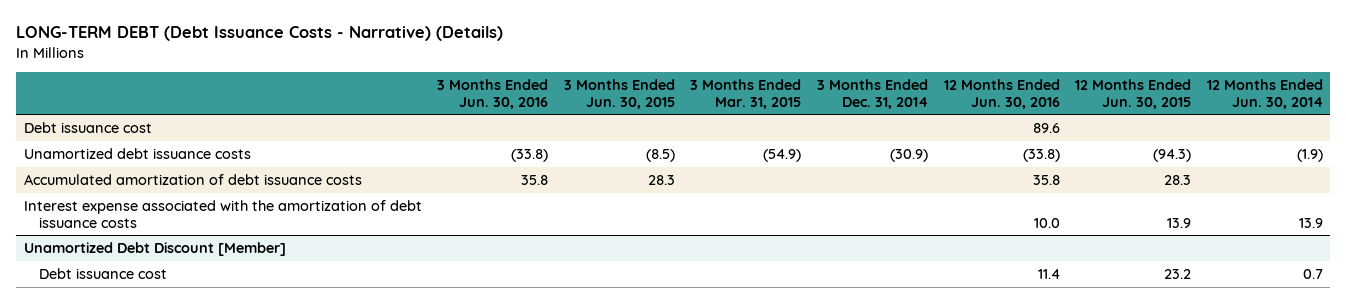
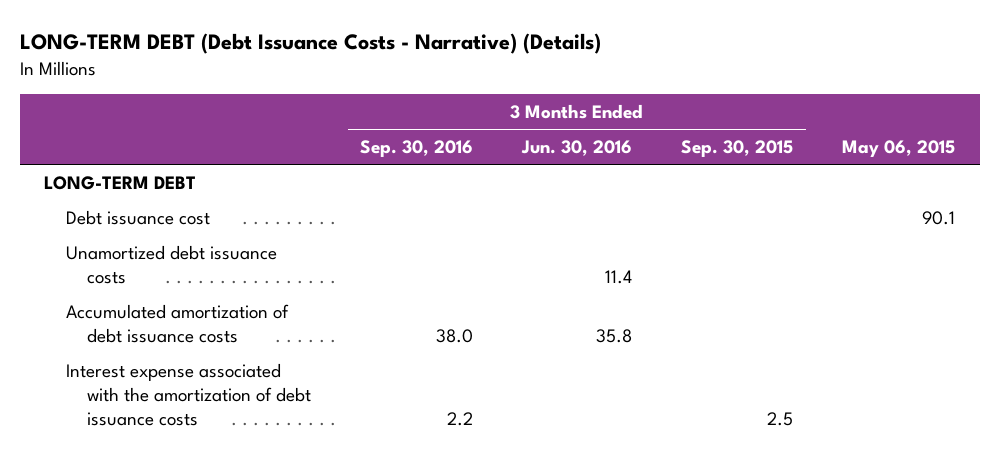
- | 3 Months Ended Jun. 30, 2016 | 3 Months Ended Jun. 30, 2015 | 3 Months Ended Mar. 31, 2015 | 3 Months Ended Dec. 31, 2014 | 12 Months Ended Jun. 30, 2016 | 12 Months Ended Jun. 30, 2015 | 12 Months Ended Jun. 30, 2014
+ | 3 Months Ended Sep. 30, 2016 | 3 Months Ended Jun. 30, 2016 | 3 Months Ended Sep. 30, 2015 | May 06, 2015
+ LONG-TERM DEBT
- Unamortized debt issuance costs | (33.8) | (8.5) | (54.9) | (30.9) | (33.8) | (94.3) | (1.9)
+ Unamortized debt issuance costs | | 11.4 | |
- Unamortized Debt Discount [Member]
- Debt issuance cost | | | | | 11.4 | 23.2 | 0.7

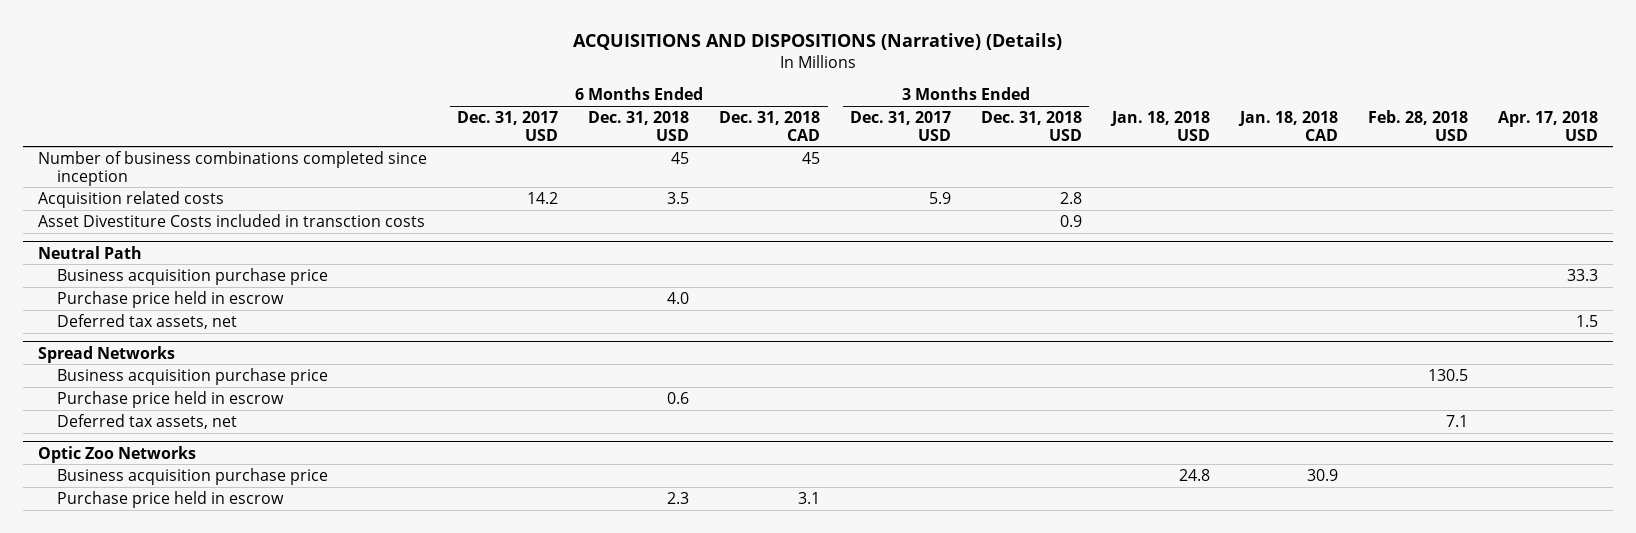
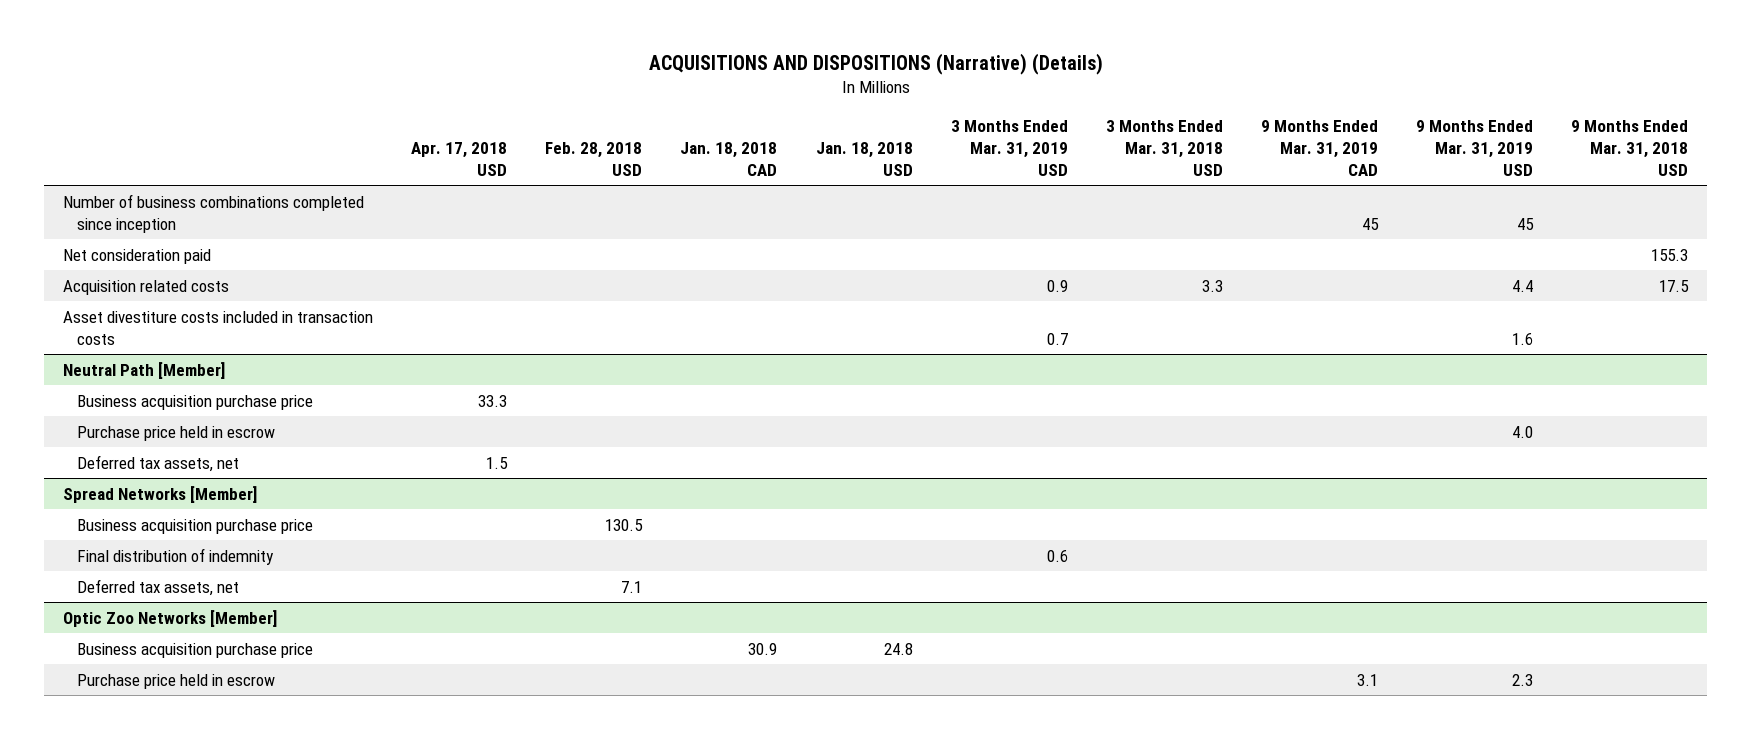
- | 6 Months Ended Dec. 31, 2017 USD | 6 Months Ended Dec. 31, 2018 USD | 6 Months Ended Dec. 31, 2018 CAD | 3 Months Ended Dec. 31, 2017 USD | 3 Months Ended Dec. 31, 2018 USD | Jan. 18, 2018 USD | Jan. 18, 2018 CAD | Feb. 28, 2018 USD | Apr. 17, 2018 USD
+ | Apr. 17, 2018 USD | Feb. 28, 2018 USD | Jan. 18, 2018 CAD | Jan. 18, 2018 USD | 3 Months Ended Mar. 31, 2019 USD | 3 Months Ended Mar. 31, 2018 USD | 9 Months Ended Mar. 31, 2019 CAD | 9 Months Ended Mar. 31, 2019 USD | 9 Months Ended Mar. 31, 2018 USD
+ Net consideration paid | | | | | | | | | 155.3
- Asset Divestiture Costs included in transction costs | | | | | 0.9 | | | |
- Neutral Path
+ Asset divestiture costs included in transaction costs | | | | | 0.7 | | | 1.6 |
+ Neutral Path [Member]
- Spread Networks
+ Spread Networks [Member]
- Purchase price held in escrow | | 0.6 | | | | | | |
+ Final distribution of indemnity | | | | | 0.6 | | | |
- Optic Zoo Networks
+ Optic Zoo Networks [Member]

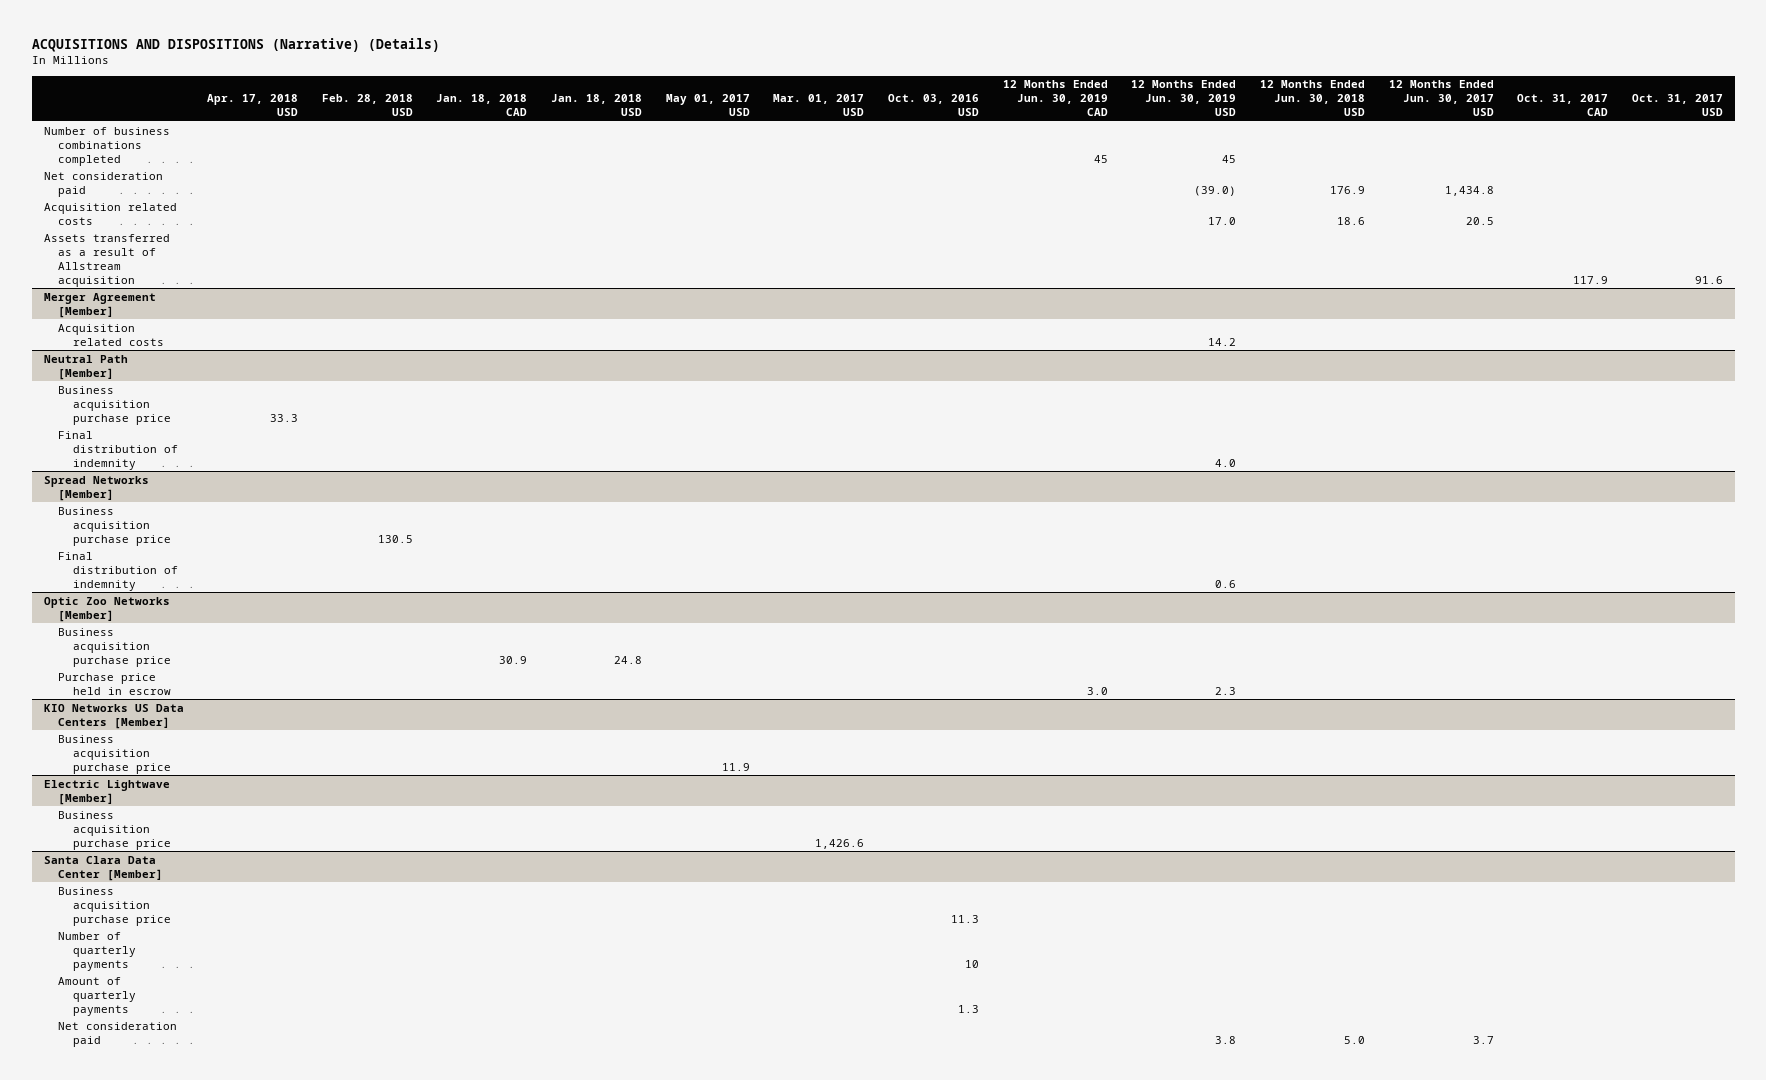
- | Apr. 17, 2018 USD | Feb. 28, 2018 USD | Jan. 18, 2018 CAD | Jan. 18, 2018 USD | 3 Months Ended Mar. 31, 2019 USD | 3 Months Ended Mar. 31, 2018 USD | 9 Months Ended Mar. 31, 2019 CAD | 9 Months Ended Mar. 31, 2019 USD | 9 Months Ended Mar. 31, 2018 USD
+ | Apr. 17, 2018 USD | Feb. 28, 2018 USD | Jan. 18, 2018 CAD | Jan. 18, 2018 USD | May 01, 2017 USD | Mar. 01, 2017 USD | Oct. 03, 2016 USD | 12 Months Ended Jun. 30, 2019 CAD | 12 Months Ended Jun. 30, 2019 USD | 12 Months Ended Jun. 30, 2018 USD | 12 Months Ended Jun. 30, 2017 USD | Oct. 31, 2017 CAD | Oct. 31, 2017 USD
- Number of business combinations completed since inception | | | | | | | 45 | 45 |
+ Number of business combinations completed | | | | | | | | 45 | 45 | | | |
- Asset divestiture costs included in transaction costs | | | | | 0.7 | | | 1.6 |
+ Assets transferred as a result of Allstream acquisition | | | | | | | | | | | | 117.9 | 91.6
+ Merger Agreement [Member]
+ Acquisition related costs | | | | | | | | | 14.2 | | | |
@ Neutral Path [Member]
- Purchase price held in escrow | | | | | | | | 4.0 |
- Deferred tax assets, net | 1.5 | | | | | | | |
+ Final distribution of indemnity | | | | | | | | | 4.0 | | | |
@ Spread Networks [Member]
- Deferred tax assets, net | | 7.1 | | | | | | |
+ KIO Networks US Data Centers [Member]
+ Business acquisition purchase price | | | | | 11.9 | | | | | | | |
+ Electric Lightwave [Member]
+ Business acquisition purchase price | | | | | | 1,426.6 | | | | | | |
+ Santa Clara Data Center [Member]
+ Business acquisition purchase price | | | | | | | 11.3 | | | | | |
+ Number of quarterly payments | | | | | | | 10 | | | | | |
+ Amount of quarterly payments | | | | | | | 1.3 | | | | | |
+ Net consideration paid | | | | | | | | | 3.8 | 5.0 | 3.7 | |

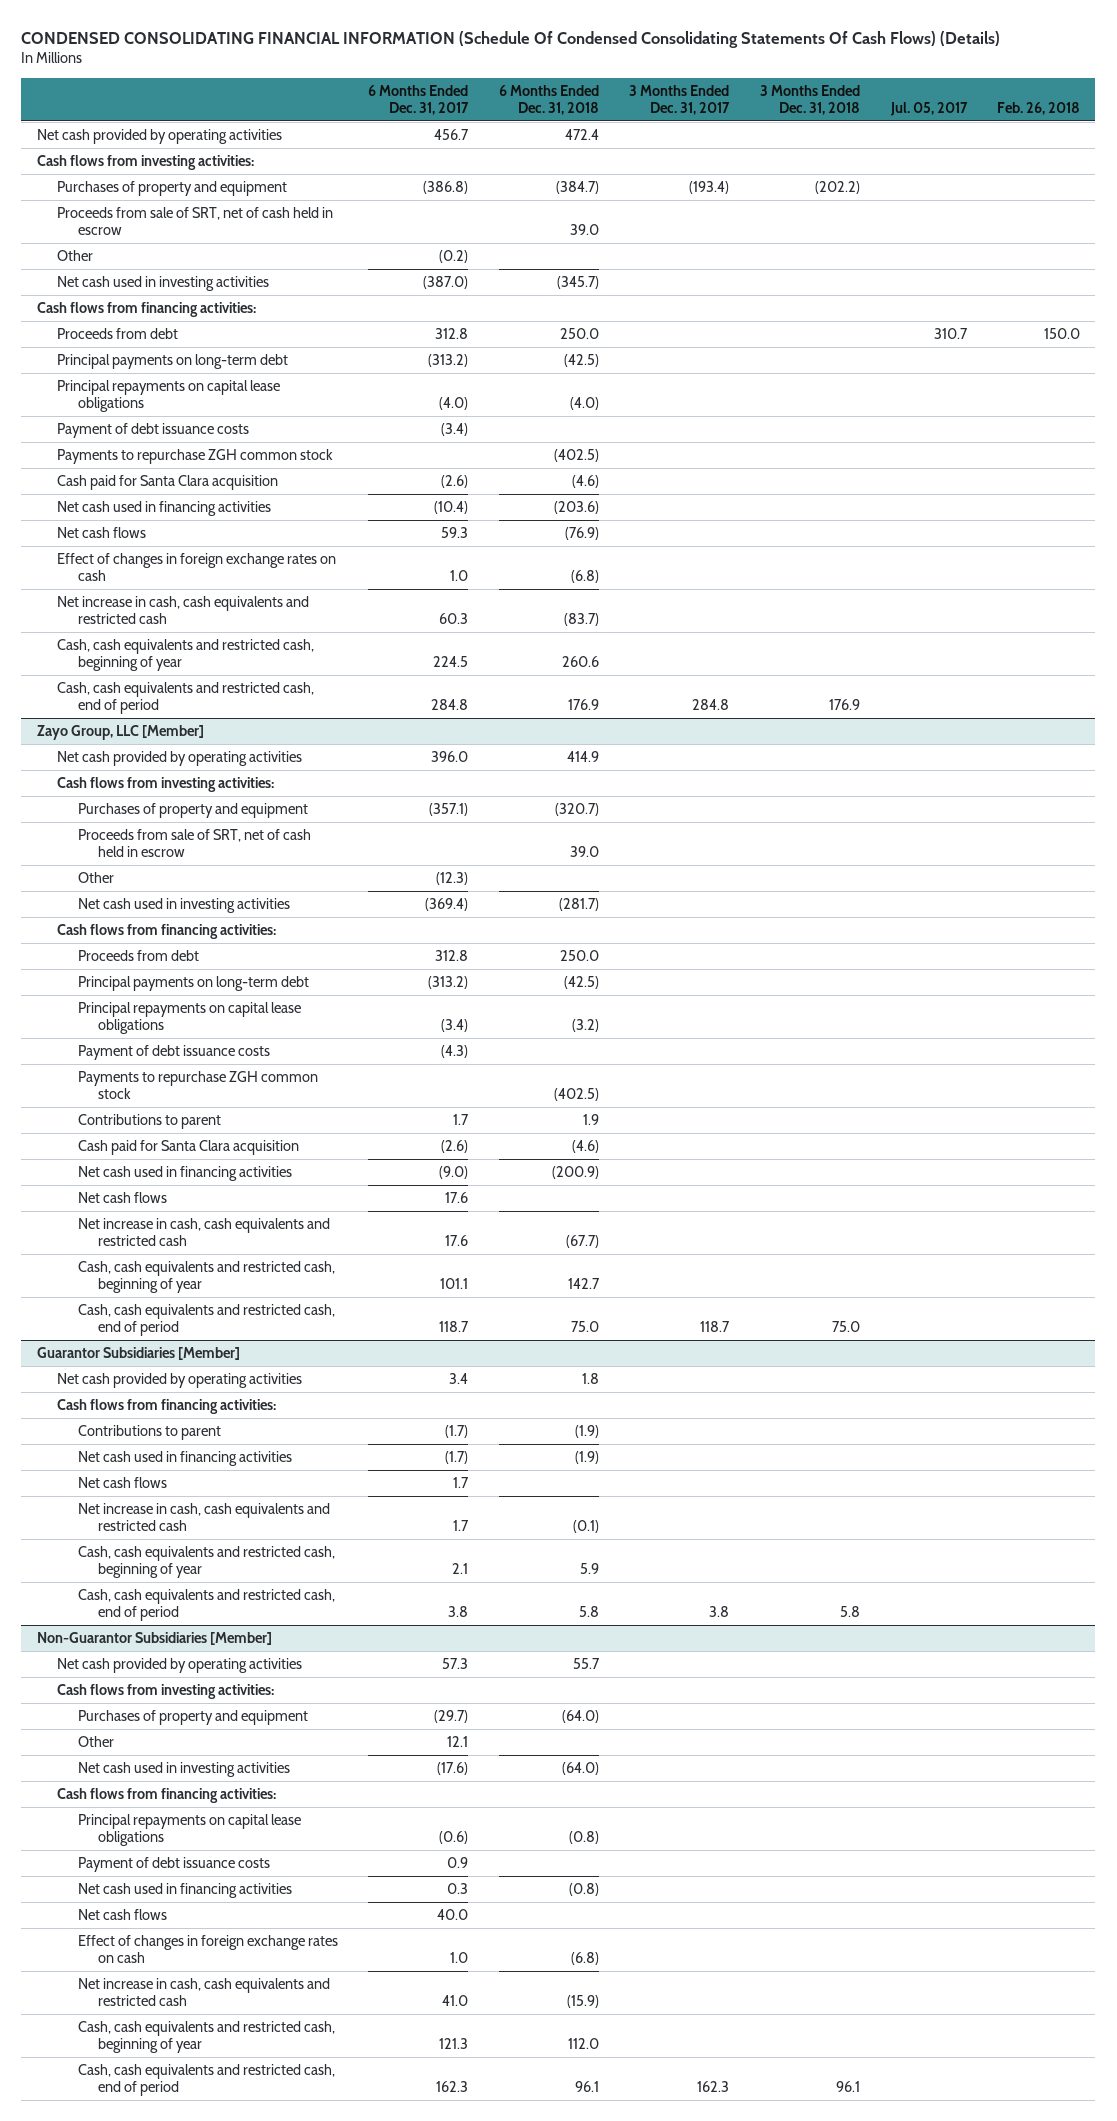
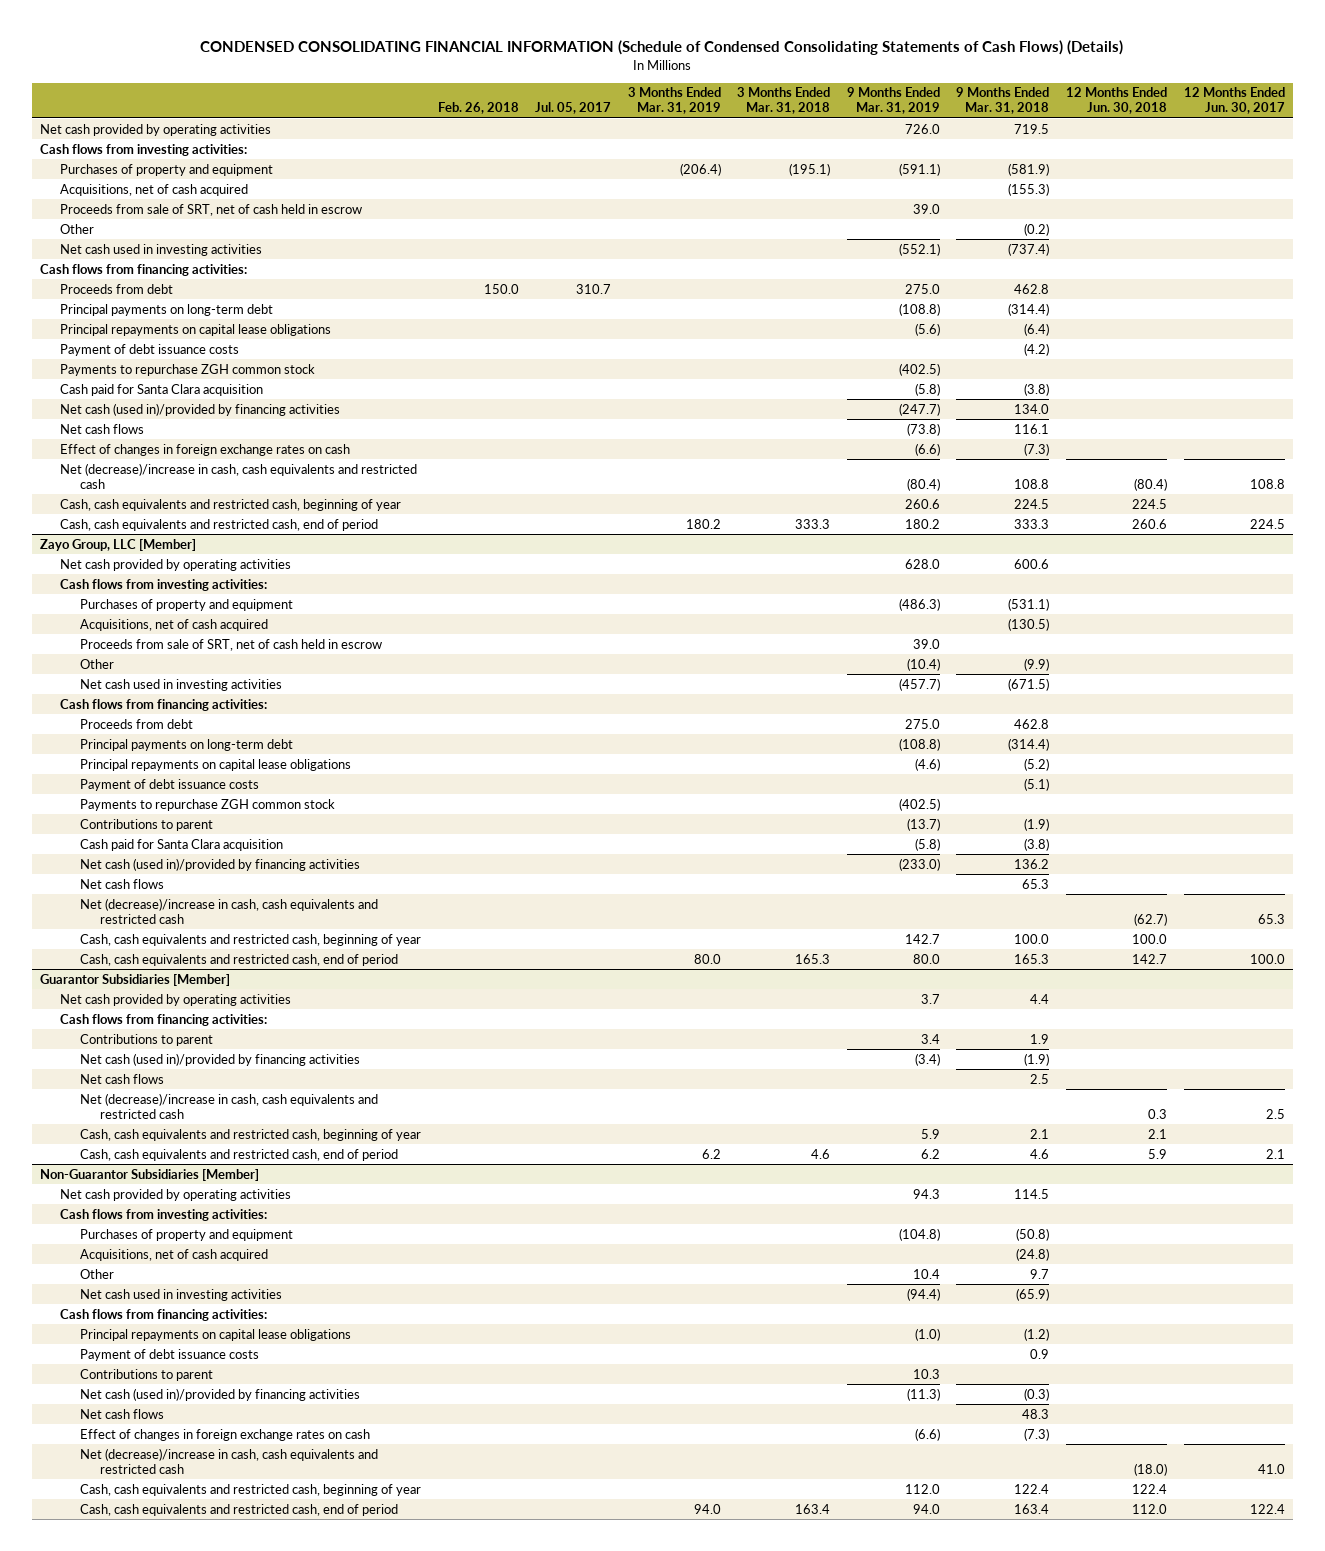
- CONDENSED CONSOLIDATING FINANCIAL INFORMATION (Schedule Of Condensed Consolidating Statements Of Cash Flows) (Details)
+ CONDENSED CONSOLIDATING FINANCIAL INFORMATION (Schedule of Condensed Consolidating Statements of Cash Flows) (Details)
- | 6 Months Ended Dec. 31, 2017 | 6 Months Ended Dec. 31, 2018 | 3 Months Ended Dec. 31, 2017 | 3 Months Ended Dec. 31, 2018 | Jul. 05, 2017 | Feb. 26, 2018
+ | Feb. 26, 2018 | Jul. 05, 2017 | 3 Months Ended Mar. 31, 2019 | 3 Months Ended Mar. 31, 2018 | 9 Months Ended Mar. 31, 2019 | 9 Months Ended Mar. 31, 2018 | 12 Months Ended Jun. 30, 2018 | 12 Months Ended Jun. 30, 2017
+ Acquisitions, net of cash acquired | | | | | | (155.3) | |
- Net cash used in financing activities | (10.4) | (203.6) | | | |
+ Net cash (used in)/provided by financing activities | | | | | (247.7) | 134.0 | |
- Net increase in cash, cash equivalents and restricted cash | 60.3 | (83.7) | | | |
+ Net (decrease)/increase in cash, cash equivalents and restricted cash | | | | | (80.4) | 108.8 | (80.4) | 108.8
@ Zayo Group, LLC [Member]
+ Acquisitions, net of cash acquired | | | | | | (130.5) | |
- Net cash used in financing activities | (9.0) | (200.9) | | | |
+ Net cash (used in)/provided by financing activities | | | | | (233.0) | 136.2 | |
- Net increase in cash, cash equivalents and restricted cash | 17.6 | (67.7) | | | |
+ Net (decrease)/increase in cash, cash equivalents and restricted cash | | | | | | | (62.7) | 65.3
@ Guarantor Subsidiaries [Member]
- Net cash used in financing activities | (1.7) | (1.9) | | | |
+ Net cash (used in)/provided by financing activities | | | | | (3.4) | (1.9) | |
- Net increase in cash, cash equivalents and restricted cash | 1.7 | (0.1) | | | |
+ Net (decrease)/increase in cash, cash equivalents and restricted cash | | | | | | | 0.3 | 2.5
@ Non-Guarantor Subsidiaries [Member]
+ Acquisitions, net of cash acquired | | | | | | (24.8) | |
- Net cash used in financing activities | 0.3 | (0.8) | | | |
+ Contributions to parent | | | | | 10.3 | | |
+ Net cash (used in)/provided by financing activities | | | | | (11.3) | (0.3) | |
- Net increase in cash, cash equivalents and restricted cash | 41.0 | (15.9) | | | |
+ Net (decrease)/increase in cash, cash equivalents and restricted cash | | | | | | | (18.0) | 41.0

